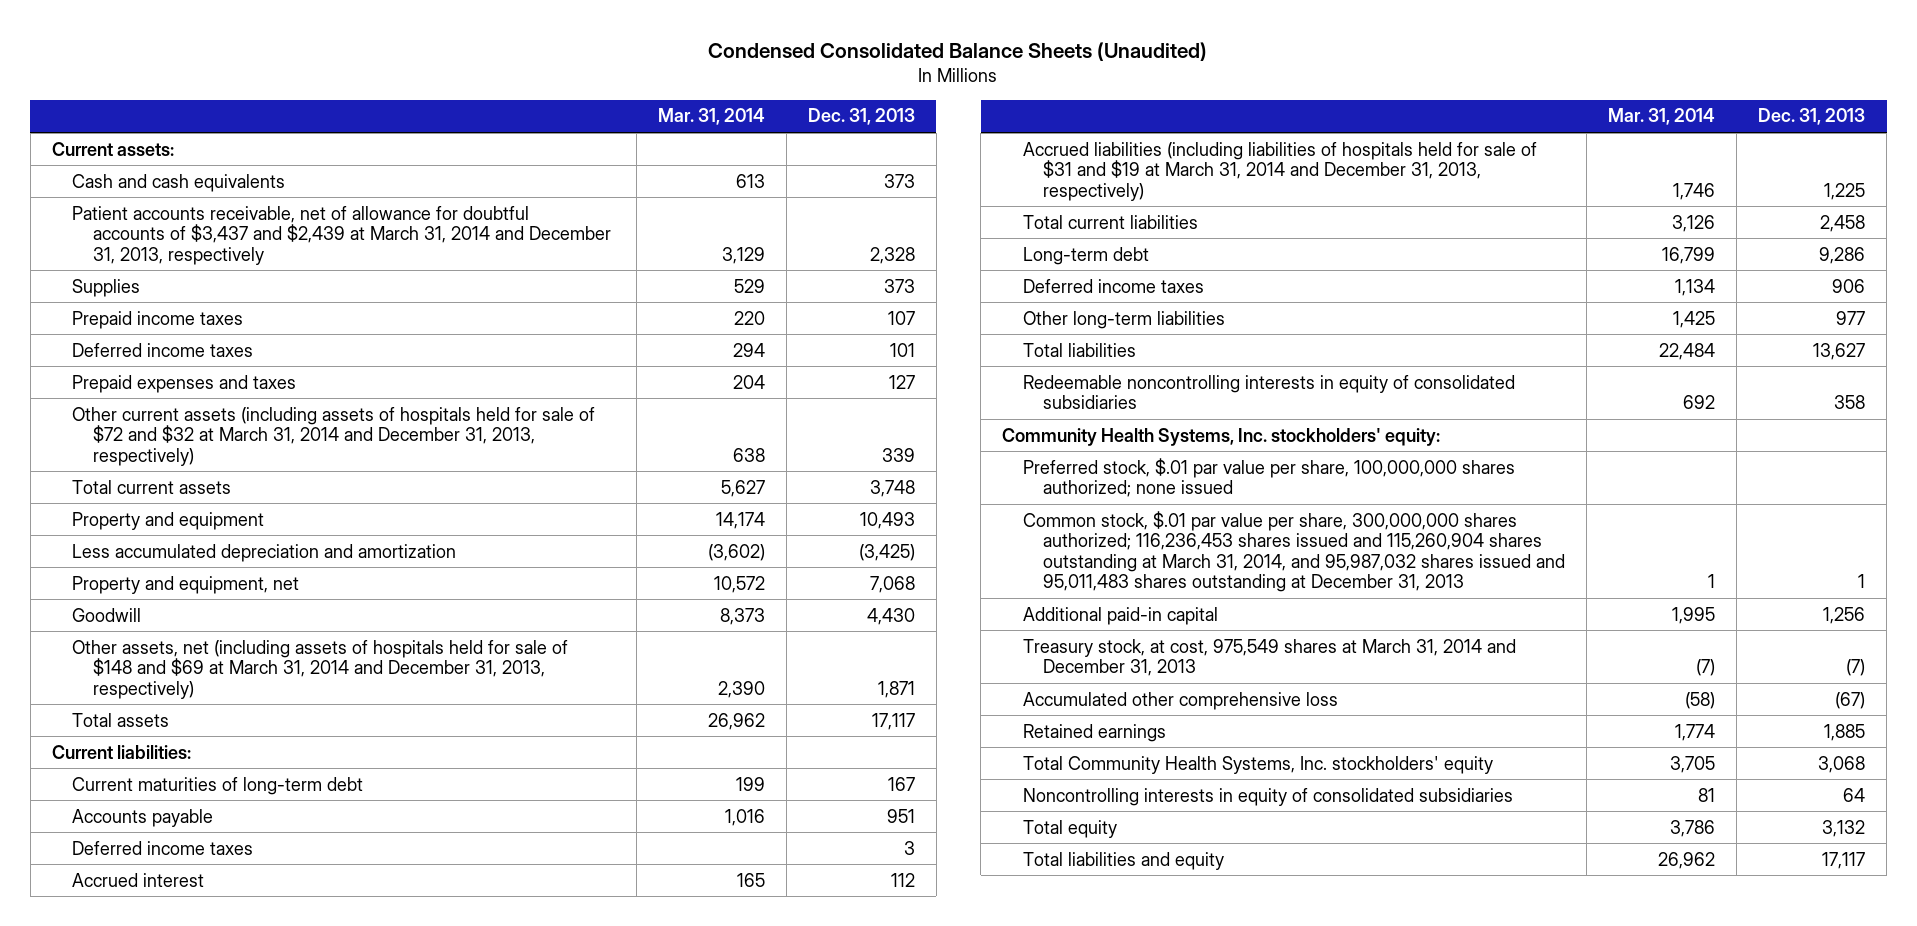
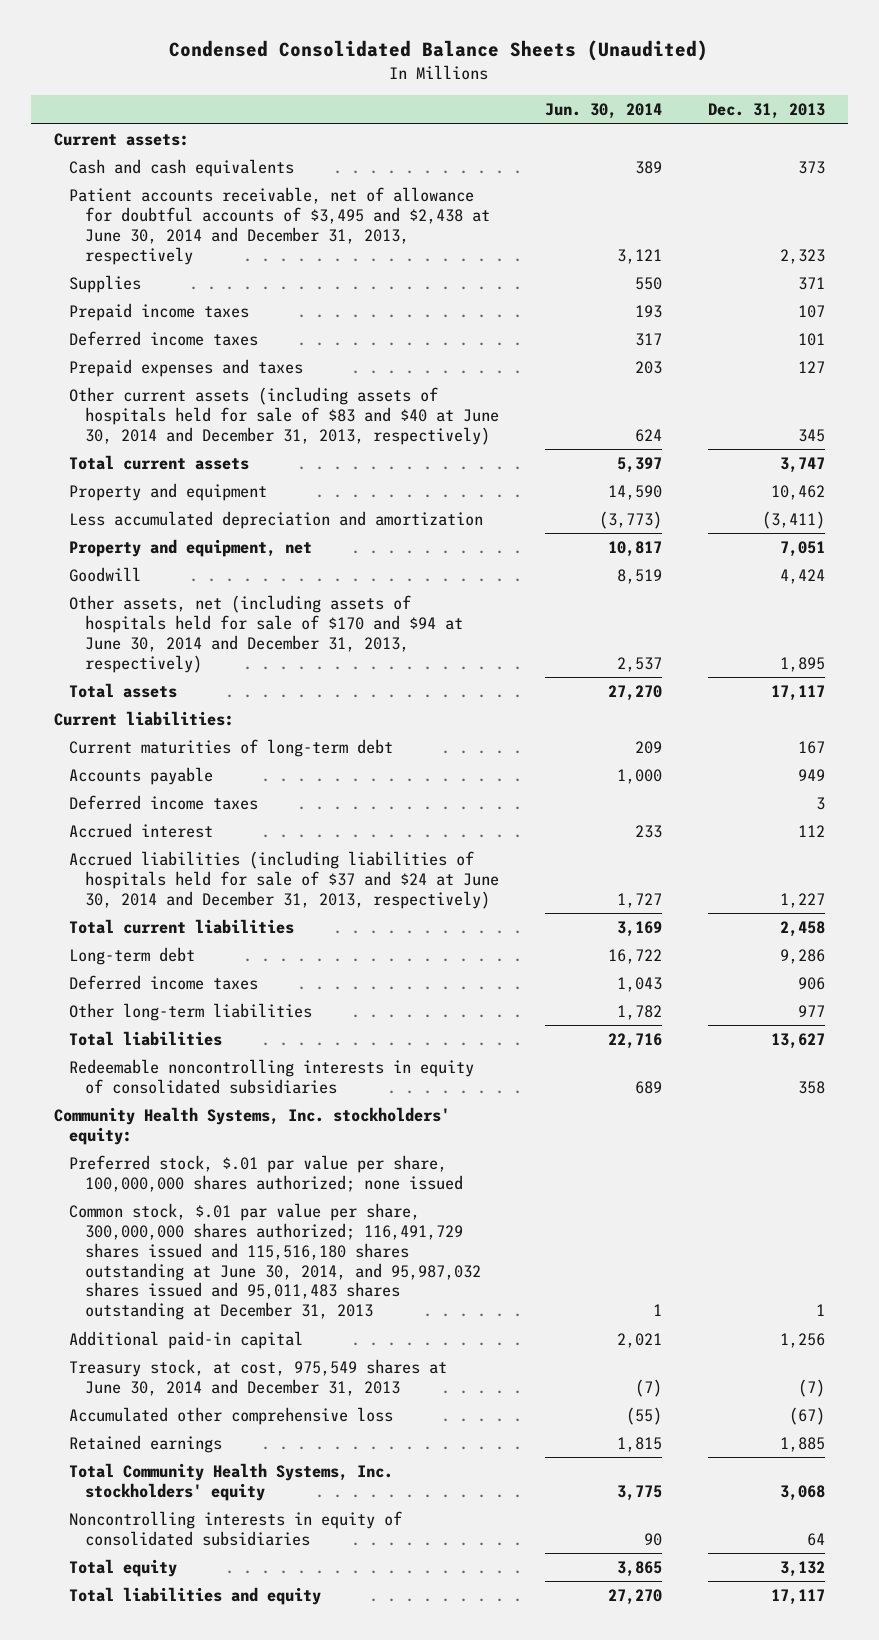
- | Mar. 31, 2014 | Dec. 31, 2013
+ | Jun. 30, 2014 | Dec. 31, 2013
- Patient accounts receivable, net of allowance for doubtful accounts of $3,437 and $2,439 at March 31, 2014 and December 31, 2013, respectively | 3,129 | 2,328
- Supplies | 529 | 373
+ Patient accounts receivable, net of allowance for doubtful accounts of $3,495 and $2,438 at June 30, 2014 and December 31, 2013, respectively | 3,121 | 2,323
+ Supplies | 550 | 371
- Other current assets (including assets of hospitals held for sale of $72 and $32 at March 31, 2014 and December 31, 2013, respectively) | 638 | 339
- Total current assets | 5,627 | 3,748
- Property and equipment | 14,174 | 10,493
- Less accumulated depreciation and amortization | (3,602) | (3,425)
- Property and equipment, net | 10,572 | 7,068
- Goodwill | 8,373 | 4,430
- Other assets, net (including assets of hospitals held for sale of $148 and $69 at March 31, 2014 and December 31, 2013, respectively) | 2,390 | 1,871
+ Other current assets (including assets of hospitals held for sale of $83 and $40 at June 30, 2014 and December 31, 2013, respectively) | 624 | 345
+ Total current assets | 5,397 | 3,747
+ Property and equipment | 14,590 | 10,462
+ Less accumulated depreciation and amortization | (3,773) | (3,411)
+ Property and equipment, net | 10,817 | 7,051
+ Goodwill | 8,519 | 4,424
+ Other assets, net (including assets of hospitals held for sale of $170 and $94 at June 30, 2014 and December 31, 2013, respectively) | 2,537 | 1,895
- Accounts payable | 1,016 | 951
+ Accounts payable | 1,000 | 949
- Accrued liabilities (including liabilities of hospitals held for sale of $31 and $19 at March 31, 2014 and December 31, 2013, respectively) | 1,746 | 1,225
+ Accrued liabilities (including liabilities of hospitals held for sale of $37 and $24 at June 30, 2014 and December 31, 2013, respectively) | 1,727 | 1,227
- Common stock, $.01 par value per share, 300,000,000 shares authorized; 116,236,453 shares issued and 115,260,904 shares outstanding at March 31, 2014, and 95,987,032 shares issued and 95,011,483 shares outstanding at December 31, 2013 | 1 | 1
+ Common stock, $.01 par value per share, 300,000,000 shares authorized; 116,491,729 shares issued and 115,516,180 shares outstanding at June 30, 2014, and 95,987,032 shares issued and 95,011,483 shares outstanding at December 31, 2013 | 1 | 1
- Treasury stock, at cost, 975,549 shares at March 31, 2014 and December 31, 2013 | (7) | (7)
+ Treasury stock, at cost, 975,549 shares at June 30, 2014 and December 31, 2013 | (7) | (7)

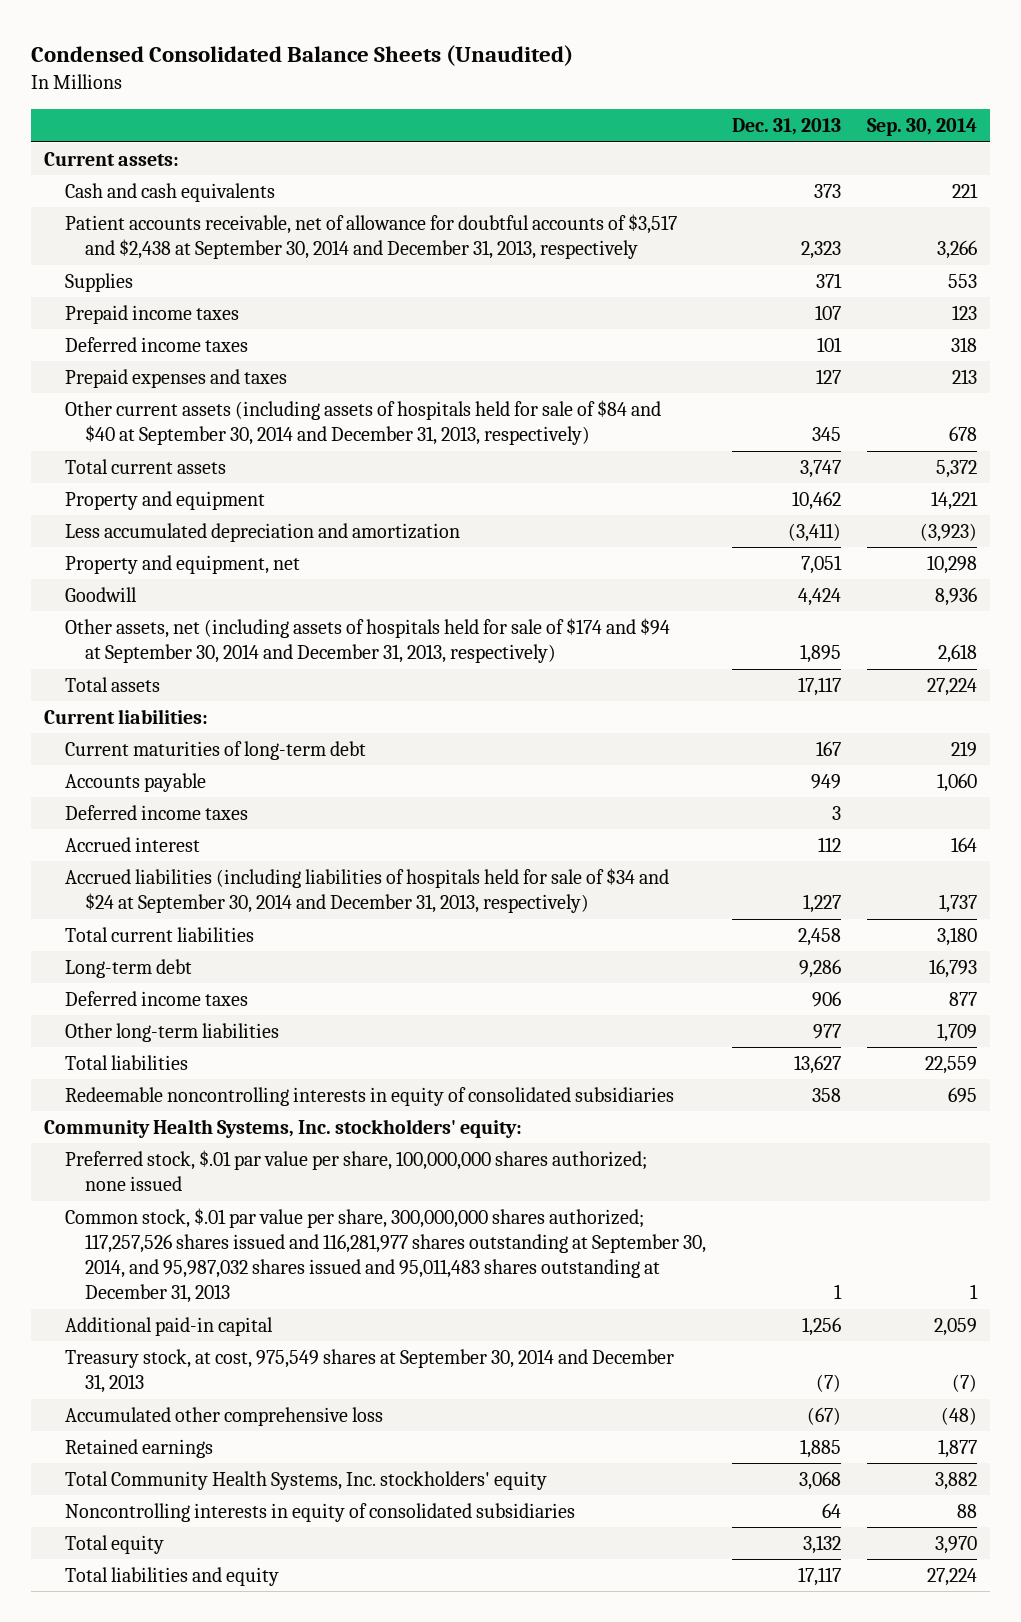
- | Jun. 30, 2014 | Dec. 31, 2013
+ | Dec. 31, 2013 | Sep. 30, 2014
- Patient accounts receivable, net of allowance for doubtful accounts of $3,495 and $2,438 at June 30, 2014 and December 31, 2013, respectively | 3,121 | 2,323
+ Patient accounts receivable, net of allowance for doubtful accounts of $3,517 and $2,438 at September 30, 2014 and December 31, 2013, respectively | 2,323 | 3,266
- Other current assets (including assets of hospitals held for sale of $83 and $40 at June 30, 2014 and December 31, 2013, respectively) | 624 | 345
+ Other current assets (including assets of hospitals held for sale of $84 and $40 at September 30, 2014 and December 31, 2013, respectively) | 345 | 678
- Other assets, net (including assets of hospitals held for sale of $170 and $94 at June 30, 2014 and December 31, 2013, respectively) | 2,537 | 1,895
+ Other assets, net (including assets of hospitals held for sale of $174 and $94 at September 30, 2014 and December 31, 2013, respectively) | 1,895 | 2,618
- Accrued liabilities (including liabilities of hospitals held for sale of $37 and $24 at June 30, 2014 and December 31, 2013, respectively) | 1,727 | 1,227
+ Accrued liabilities (including liabilities of hospitals held for sale of $34 and $24 at September 30, 2014 and December 31, 2013, respectively) | 1,227 | 1,737
- Common stock, $.01 par value per share, 300,000,000 shares authorized; 116,491,729 shares issued and 115,516,180 shares outstanding at June 30, 2014, and 95,987,032 shares issued and 95,011,483 shares outstanding at December 31, 2013 | 1 | 1
+ Common stock, $.01 par value per share, 300,000,000 shares authorized; 117,257,526 shares issued and 116,281,977 shares outstanding at September 30, 2014, and 95,987,032 shares issued and 95,011,483 shares outstanding at December 31, 2013 | 1 | 1
- Treasury stock, at cost, 975,549 shares at June 30, 2014 and December 31, 2013 | (7) | (7)
+ Treasury stock, at cost, 975,549 shares at September 30, 2014 and December 31, 2013 | (7) | (7)

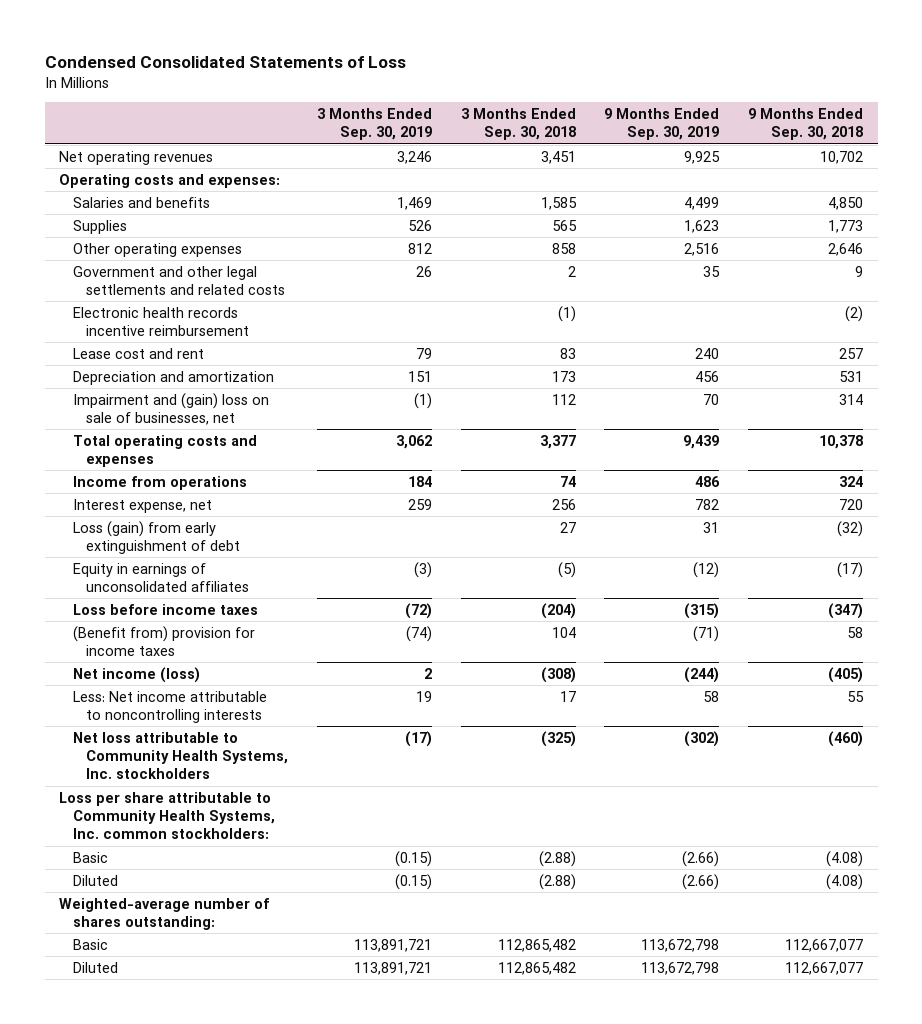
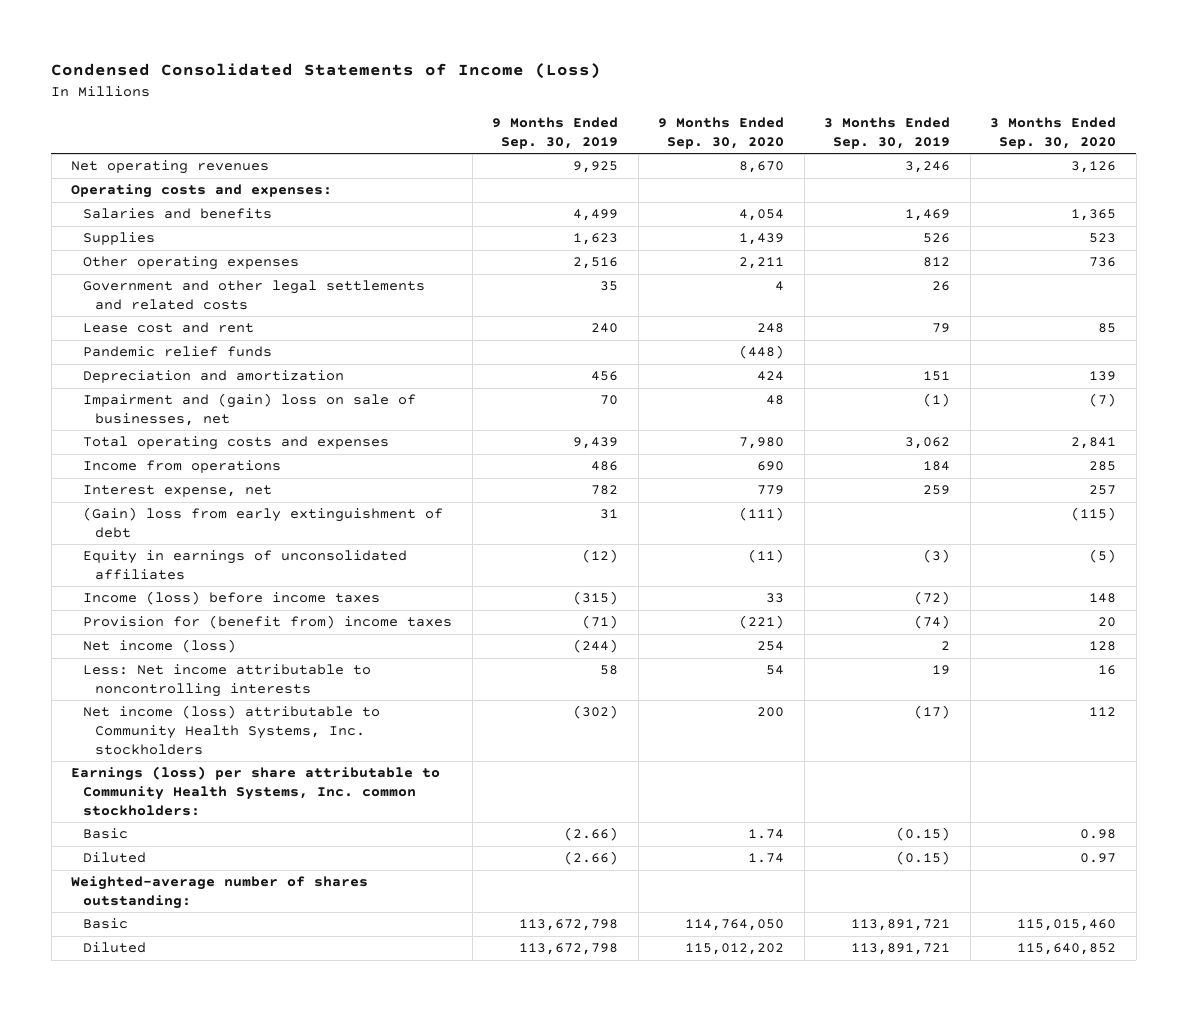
- Condensed Consolidated Statements of Loss
+ Condensed Consolidated Statements of Income (Loss)
- | 3 Months Ended Sep. 30, 2019 | 3 Months Ended Sep. 30, 2018 | 9 Months Ended Sep. 30, 2019 | 9 Months Ended Sep. 30, 2018
+ | 9 Months Ended Sep. 30, 2019 | 9 Months Ended Sep. 30, 2020 | 3 Months Ended Sep. 30, 2019 | 3 Months Ended Sep. 30, 2020
- Electronic health records incentive reimbursement | | (1) | | (2)
+ Pandemic relief funds | | (448) | |
- Loss (gain) from early extinguishment of debt | | 27 | 31 | (32)
+ (Gain) loss from early extinguishment of debt | 31 | (111) | | (115)
- Loss before income taxes | (72) | (204) | (315) | (347)
- (Benefit from) provision for income taxes | (74) | 104 | (71) | 58
+ Income (loss) before income taxes | (315) | 33 | (72) | 148
+ Provision for (benefit from) income taxes | (71) | (221) | (74) | 20
- Net loss attributable to Community Health Systems, Inc. stockholders | (17) | (325) | (302) | (460)
- Loss per share attributable to Community Health Systems, Inc. common stockholders:
+ Net income (loss) attributable to Community Health Systems, Inc. stockholders | (302) | 200 | (17) | 112
+ Earnings (loss) per share attributable to Community Health Systems, Inc. common stockholders:

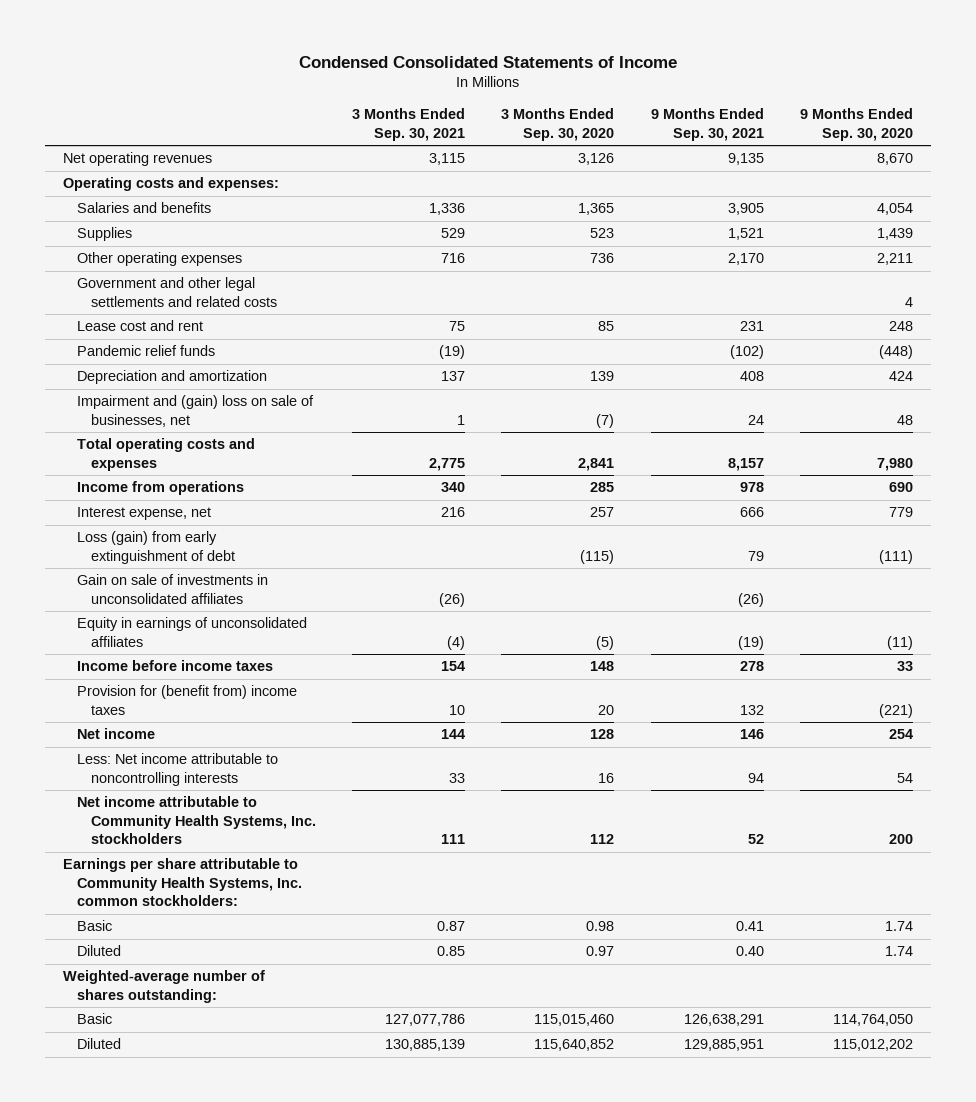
- Condensed Consolidated Statements of Income (Loss)
+ Condensed Consolidated Statements of Income
- | 9 Months Ended Sep. 30, 2019 | 9 Months Ended Sep. 30, 2020 | 3 Months Ended Sep. 30, 2019 | 3 Months Ended Sep. 30, 2020
+ | 3 Months Ended Sep. 30, 2021 | 3 Months Ended Sep. 30, 2020 | 9 Months Ended Sep. 30, 2021 | 9 Months Ended Sep. 30, 2020
- (Gain) loss from early extinguishment of debt | 31 | (111) | | (115)
+ Loss (gain) from early extinguishment of debt | | (115) | 79 | (111)
+ Gain on sale of investments in unconsolidated affiliates | (26) | | (26) |
- Income (loss) before income taxes | (315) | 33 | (72) | 148
+ Income before income taxes | 154 | 148 | 278 | 33
- Net income (loss) | (244) | 254 | 2 | 128
+ Net income | 144 | 128 | 146 | 254
- Net income (loss) attributable to Community Health Systems, Inc. stockholders | (302) | 200 | (17) | 112
- Earnings (loss) per share attributable to Community Health Systems, Inc. common stockholders:
+ Net income attributable to Community Health Systems, Inc. stockholders | 111 | 112 | 52 | 200
+ Earnings per share attributable to Community Health Systems, Inc. common stockholders:

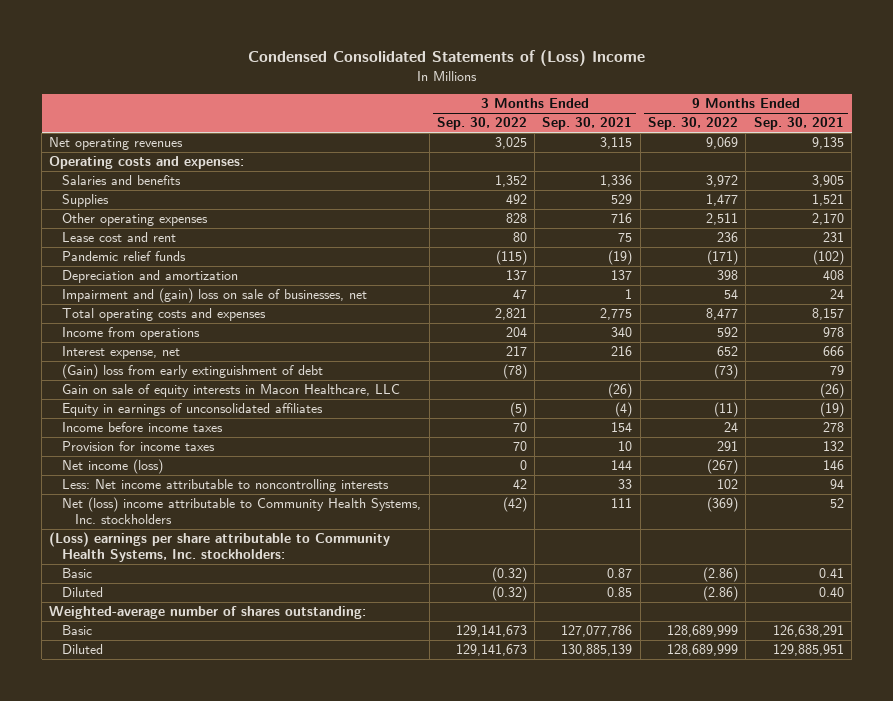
- Condensed Consolidated Statements of Income
+ Condensed Consolidated Statements of (Loss) Income
- | 3 Months Ended Sep. 30, 2021 | 3 Months Ended Sep. 30, 2020 | 9 Months Ended Sep. 30, 2021 | 9 Months Ended Sep. 30, 2020
+ | 3 Months Ended Sep. 30, 2022 | 3 Months Ended Sep. 30, 2021 | 9 Months Ended Sep. 30, 2022 | 9 Months Ended Sep. 30, 2021
- Government and other legal settlements and related costs | | | | 4
- Loss (gain) from early extinguishment of debt | | (115) | 79 | (111)
- Gain on sale of investments in unconsolidated affiliates | (26) | | (26) |
+ (Gain) loss from early extinguishment of debt | (78) | | (73) | 79
+ Gain on sale of equity interests in Macon Healthcare, LLC | | (26) | | (26)
- Provision for (benefit from) income taxes | 10 | 20 | 132 | (221)
- Net income | 144 | 128 | 146 | 254
+ Provision for income taxes | 70 | 10 | 291 | 132
+ Net income (loss) | 0 | 144 | (267) | 146
- Net income attributable to Community Health Systems, Inc. stockholders | 111 | 112 | 52 | 200
- Earnings per share attributable to Community Health Systems, Inc. common stockholders:
+ Net (loss) income attributable to Community Health Systems, Inc. stockholders | (42) | 111 | (369) | 52
+ (Loss) earnings per share attributable to Community Health Systems, Inc. stockholders:

